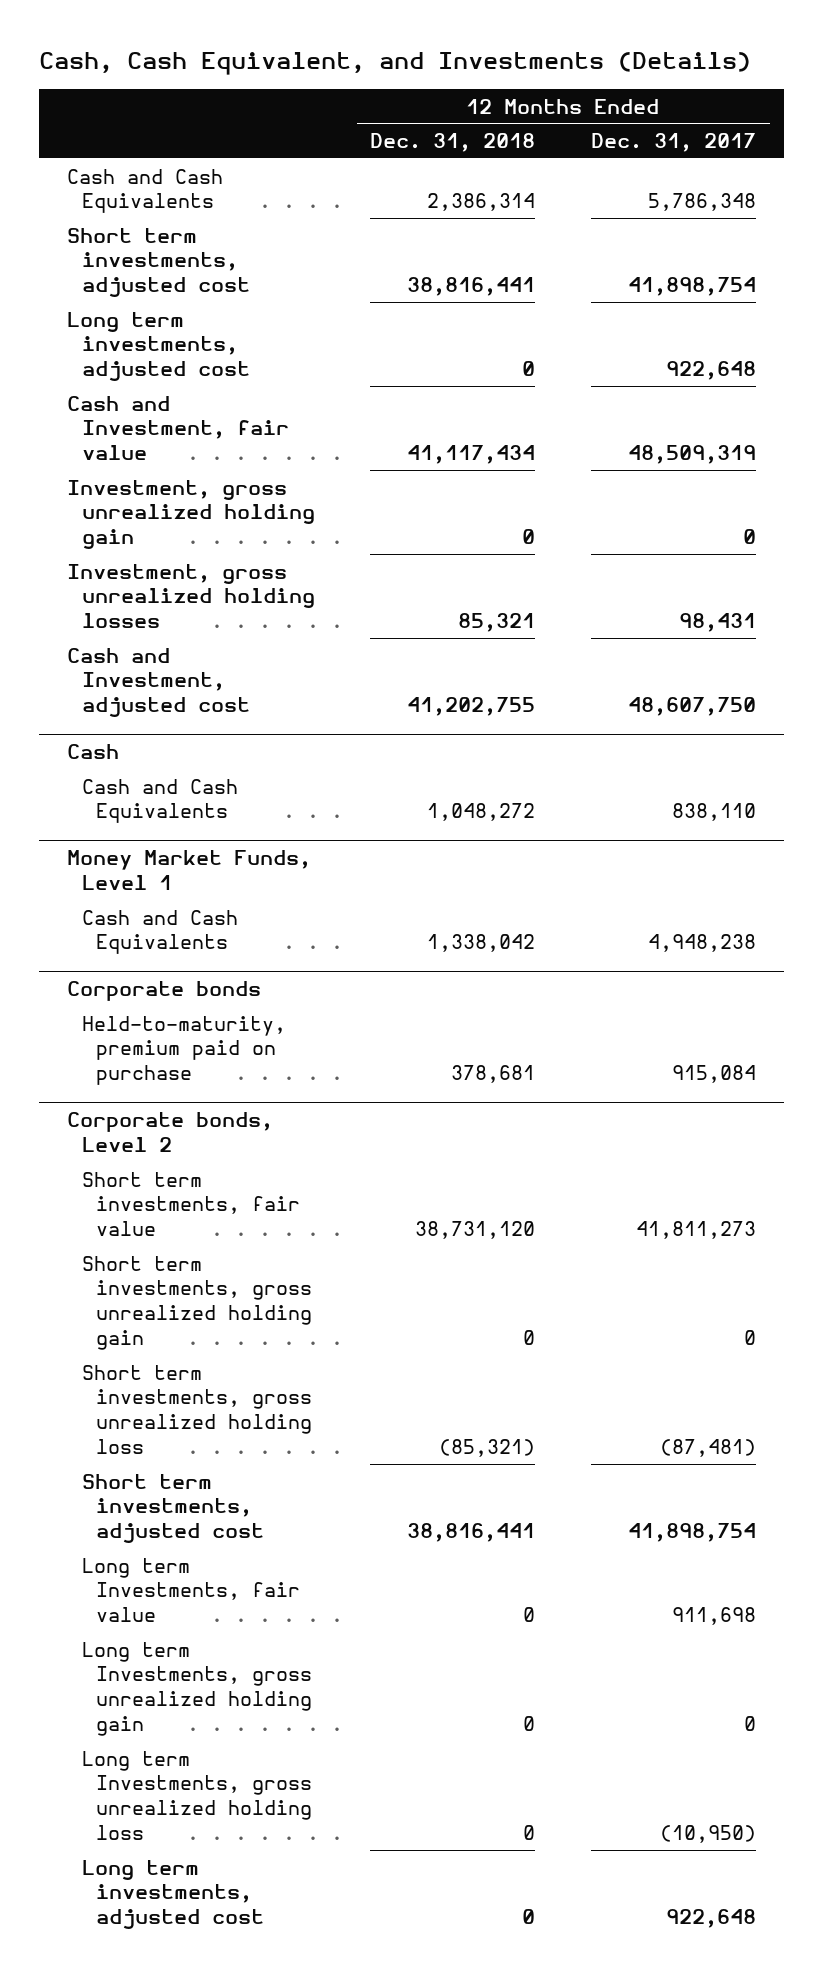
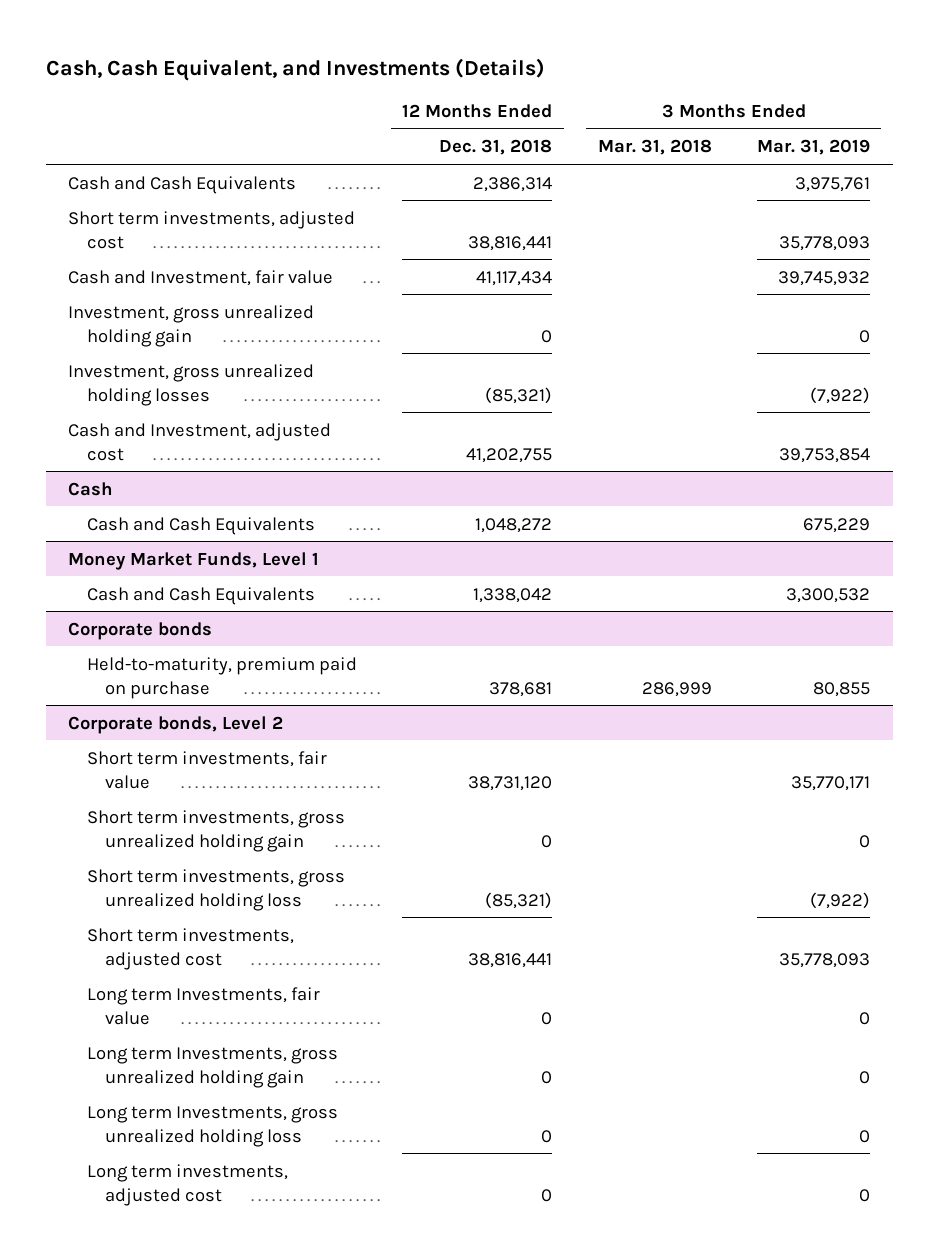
- | 12 Months Ended Dec. 31, 2018 | 12 Months Ended Dec. 31, 2017
+ | 12 Months Ended Dec. 31, 2018 | 3 Months Ended Mar. 31, 2018 | 3 Months Ended Mar. 31, 2019
- Long term investments, adjusted cost | 0 | 922,648
- Investment, gross unrealized holding losses | 85,321 | 98,431
+ Investment, gross unrealized holding losses | (85,321) | | (7,922)

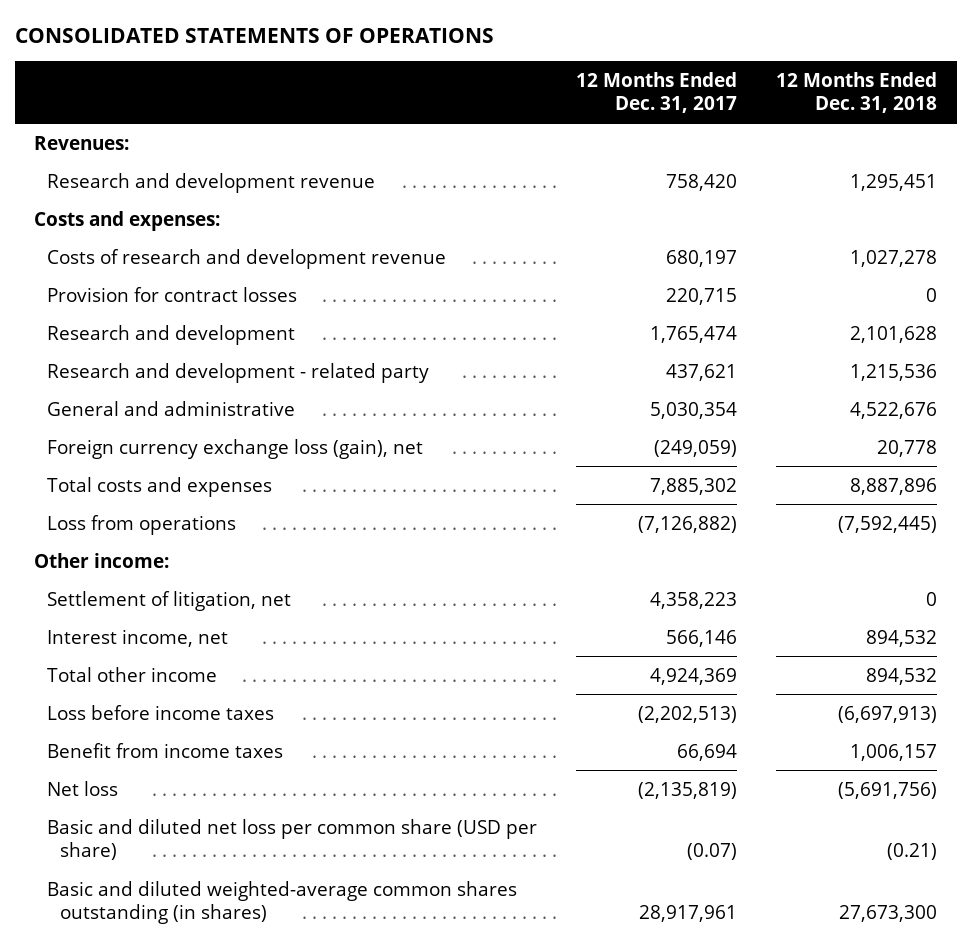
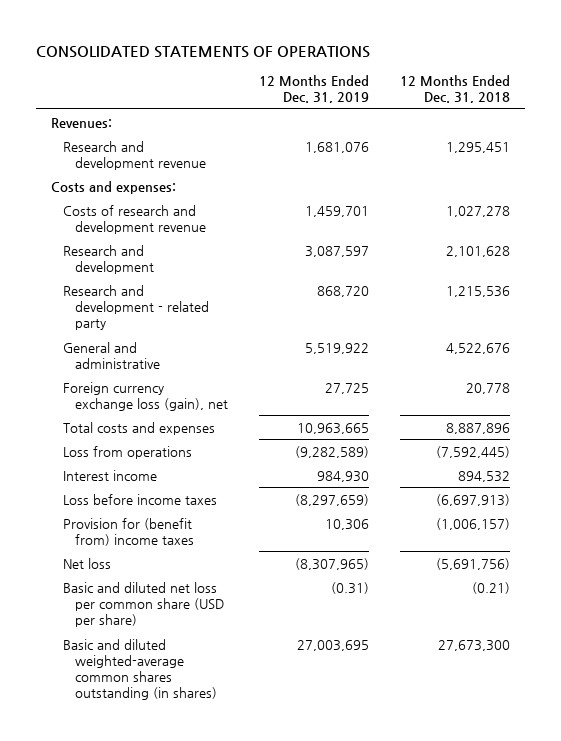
- | 12 Months Ended Dec. 31, 2017 | 12 Months Ended Dec. 31, 2018
+ | 12 Months Ended Dec. 31, 2019 | 12 Months Ended Dec. 31, 2018
- Provision for contract losses | 220,715 | 0
- Other income:
- Settlement of litigation, net | 4,358,223 | 0
- Interest income, net | 566,146 | 894,532
- Total other income | 4,924,369 | 894,532
+ Interest income | 984,930 | 894,532
- Benefit from income taxes | 66,694 | 1,006,157
+ Provision for (benefit from) income taxes | 10,306 | (1,006,157)

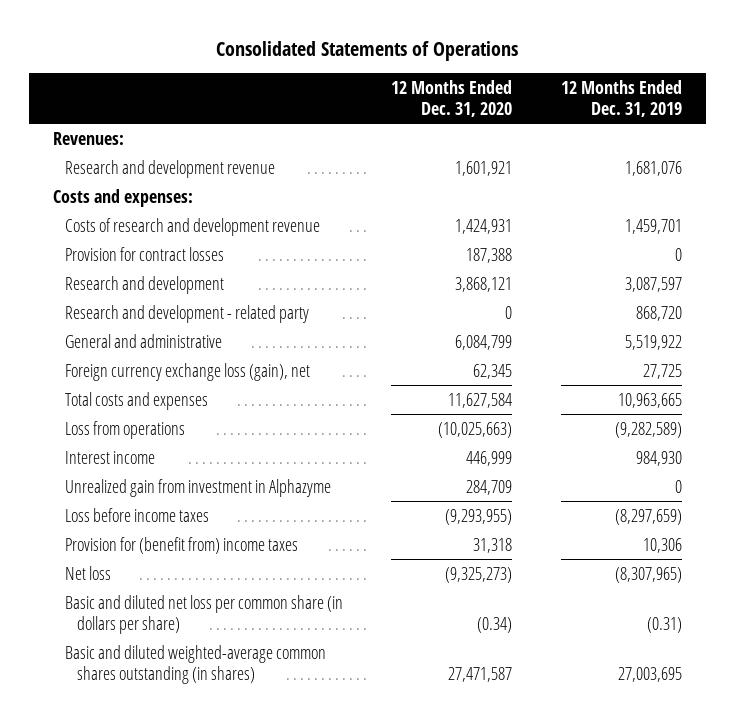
- CONSOLIDATED STATEMENTS OF OPERATIONS
+ Consolidated Statements of Operations
- | 12 Months Ended Dec. 31, 2019 | 12 Months Ended Dec. 31, 2018
+ | 12 Months Ended Dec. 31, 2020 | 12 Months Ended Dec. 31, 2019
+ Provision for contract losses | 187,388 | 0
+ Unrealized gain from investment in Alphazyme | 284,709 | 0
- Basic and diluted net loss per common share (USD per share) | (0.31) | (0.21)
+ Basic and diluted net loss per common share (in dollars per share) | (0.34) | (0.31)

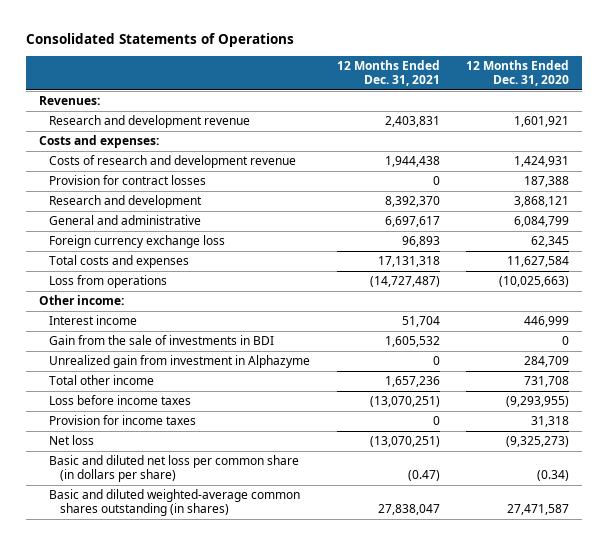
- | 12 Months Ended Dec. 31, 2020 | 12 Months Ended Dec. 31, 2019
+ | 12 Months Ended Dec. 31, 2021 | 12 Months Ended Dec. 31, 2020
- Research and development - related party | 0 | 868,720
- Foreign currency exchange loss (gain), net | 62,345 | 27,725
+ Foreign currency exchange loss | 96,893 | 62,345
+ Other income:
+ Gain from the sale of investments in BDI | 1,605,532 | 0
+ Total other income | 1,657,236 | 731,708
- Provision for (benefit from) income taxes | 31,318 | 10,306
+ Provision for income taxes | 0 | 31,318

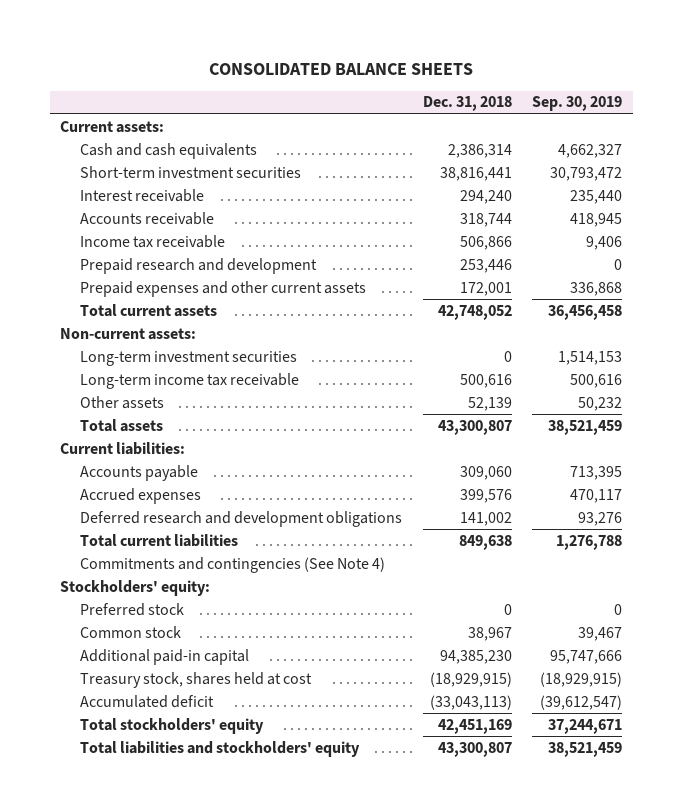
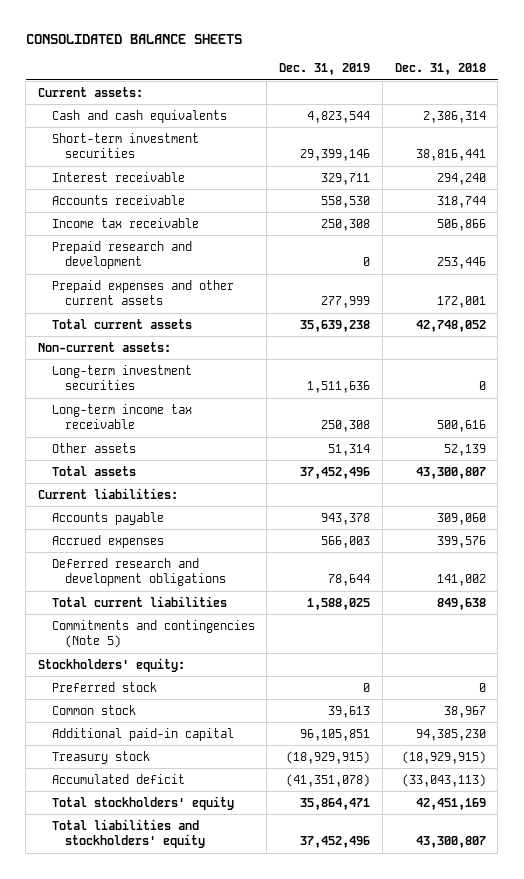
- | Dec. 31, 2018 | Sep. 30, 2019
+ | Dec. 31, 2019 | Dec. 31, 2018
- Commitments and contingencies (See Note 4)
+ Commitments and contingencies (Note 5)
- Treasury stock, shares held at cost | (18,929,915) | (18,929,915)
+ Treasury stock | (18,929,915) | (18,929,915)

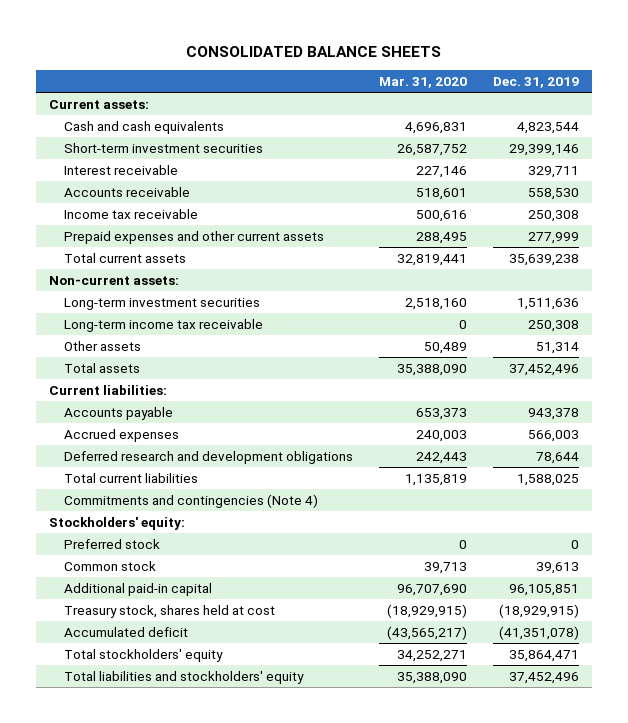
- | Dec. 31, 2019 | Dec. 31, 2018
+ | Mar. 31, 2020 | Dec. 31, 2019
- Prepaid research and development | 0 | 253,446
- Commitments and contingencies (Note 5)
+ Commitments and contingencies (Note 4)
- Treasury stock | (18,929,915) | (18,929,915)
+ Treasury stock, shares held at cost | (18,929,915) | (18,929,915)

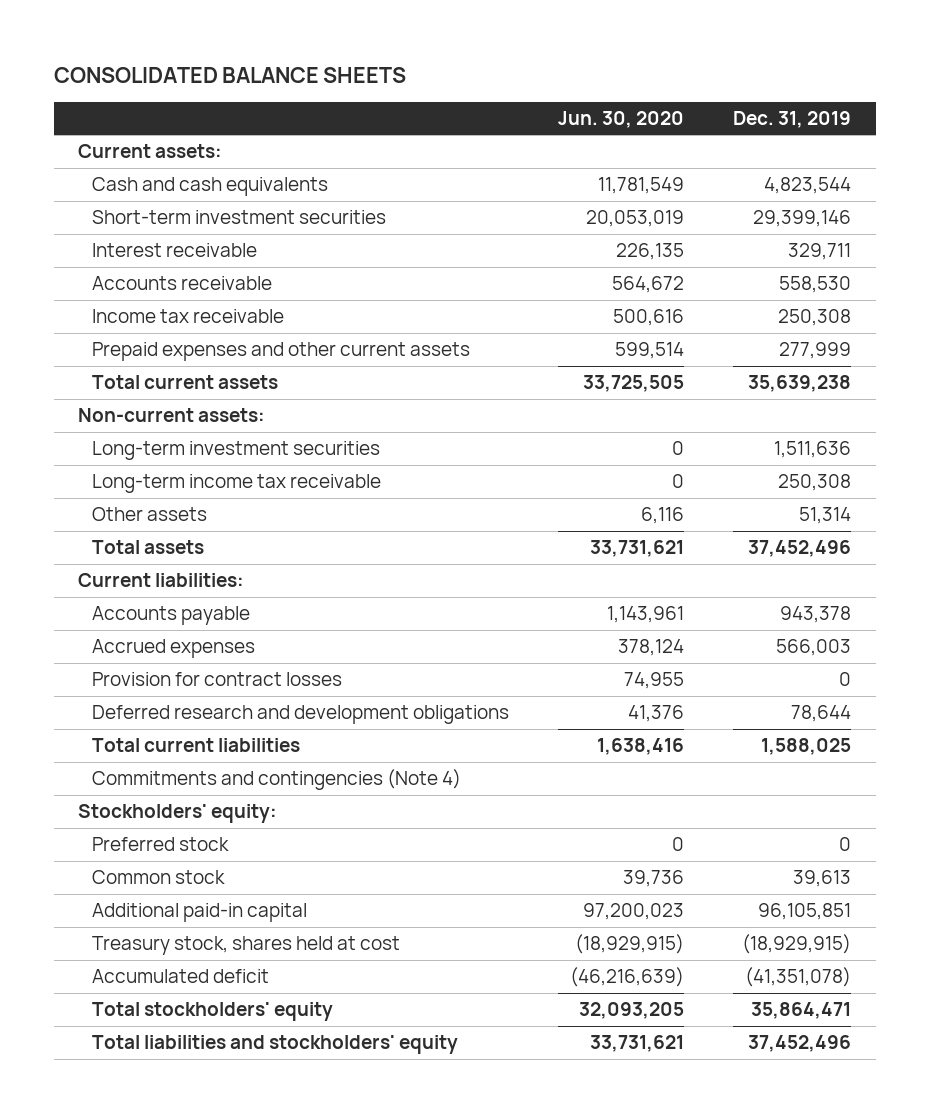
- | Mar. 31, 2020 | Dec. 31, 2019
+ | Jun. 30, 2020 | Dec. 31, 2019
+ Provision for contract losses | 74,955 | 0

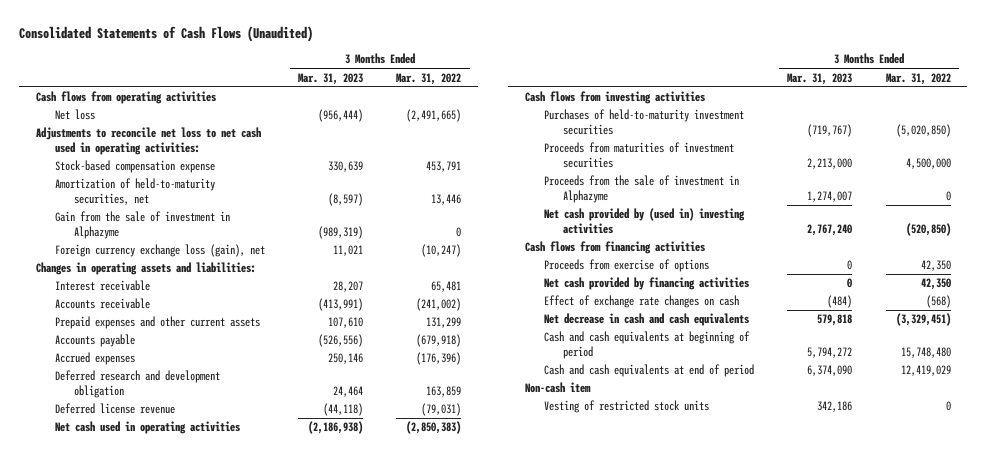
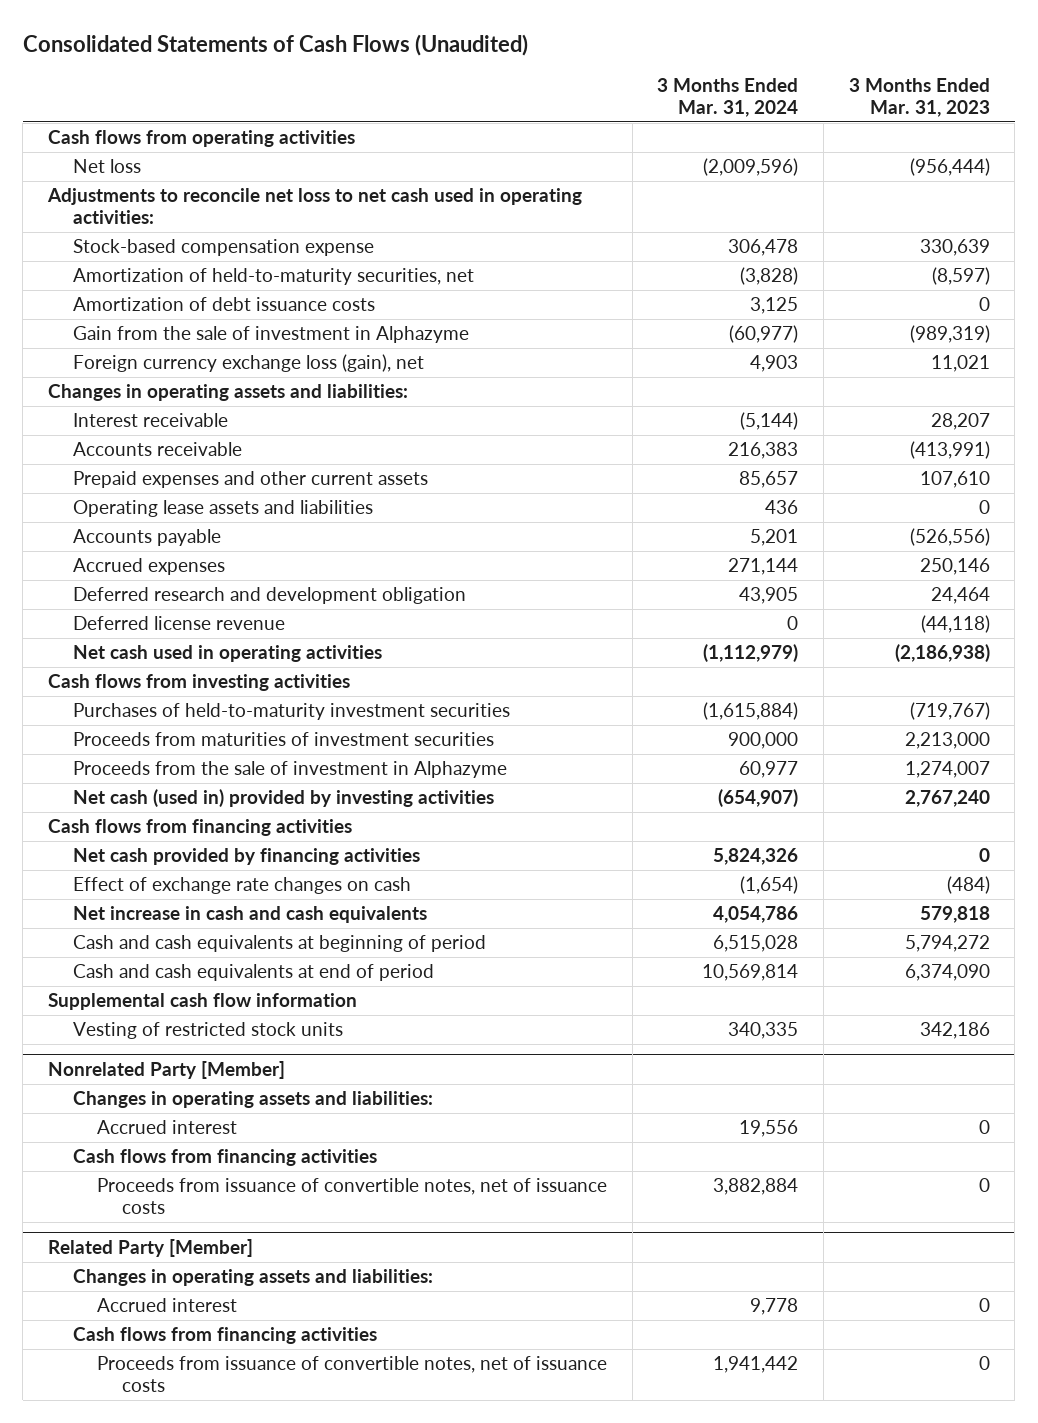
- | 3 Months Ended Mar. 31, 2023 | 3 Months Ended Mar. 31, 2022
+ | 3 Months Ended Mar. 31, 2024 | 3 Months Ended Mar. 31, 2023
+ Amortization of debt issuance costs | 3,125 | 0
+ Operating lease assets and liabilities | 436 | 0
- Net cash provided by (used in) investing activities | 2,767,240 | (520,850)
+ Net cash (used in) provided by investing activities | (654,907) | 2,767,240
- Proceeds from exercise of options | 0 | 42,350
- Net decrease in cash and cash equivalents | 579,818 | (3,329,451)
+ Net increase in cash and cash equivalents | 4,054,786 | 579,818
- Non-cash item
+ Supplemental cash flow information
+ Nonrelated Party [Member]
+ Changes in operating assets and liabilities:
+ Accrued interest | 19,556 | 0
+ Cash flows from financing activities
+ Proceeds from issuance of convertible notes, net of issuance costs | 3,882,884 | 0
+ Related Party [Member]
+ Changes in operating assets and liabilities:
+ Accrued interest | 9,778 | 0
+ Cash flows from financing activities
+ Proceeds from issuance of convertible notes, net of issuance costs | 1,941,442 | 0

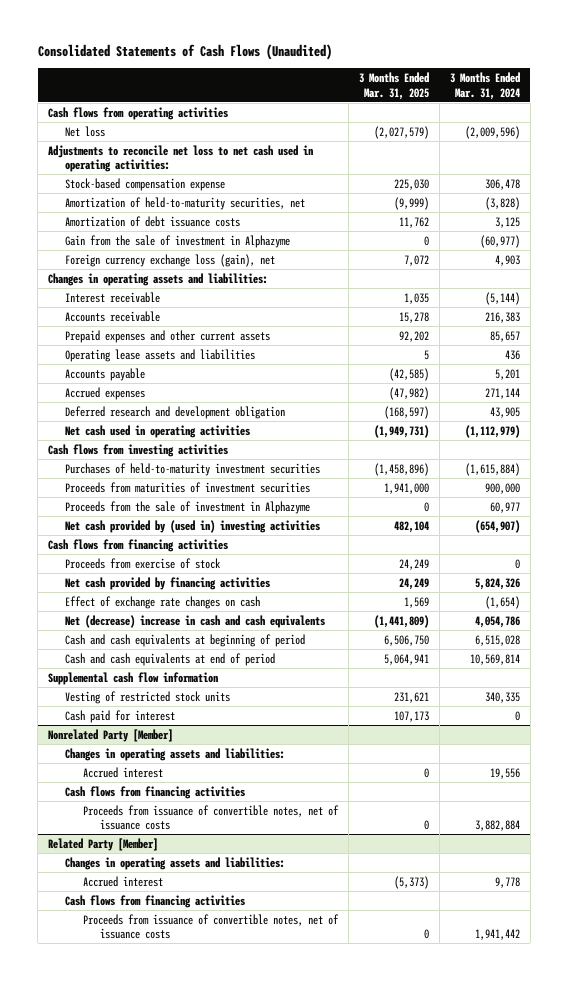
- | 3 Months Ended Mar. 31, 2024 | 3 Months Ended Mar. 31, 2023
+ | 3 Months Ended Mar. 31, 2025 | 3 Months Ended Mar. 31, 2024
- Deferred license revenue | 0 | (44,118)
- Net cash (used in) provided by investing activities | (654,907) | 2,767,240
+ Net cash provided by (used in) investing activities | 482,104 | (654,907)
+ Proceeds from exercise of stock | 24,249 | 0
- Net increase in cash and cash equivalents | 4,054,786 | 579,818
+ Net (decrease) increase in cash and cash equivalents | (1,441,809) | 4,054,786
+ Cash paid for interest | 107,173 | 0

